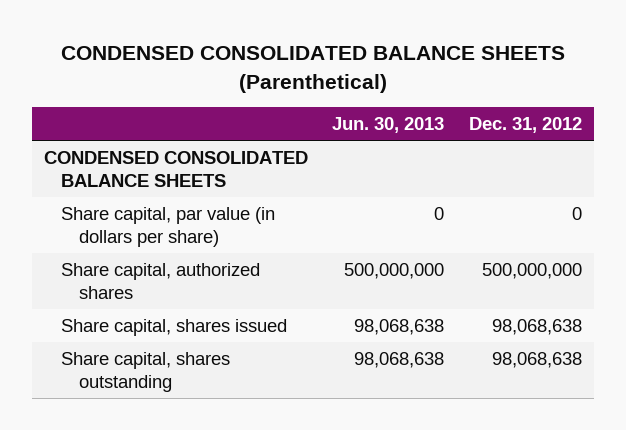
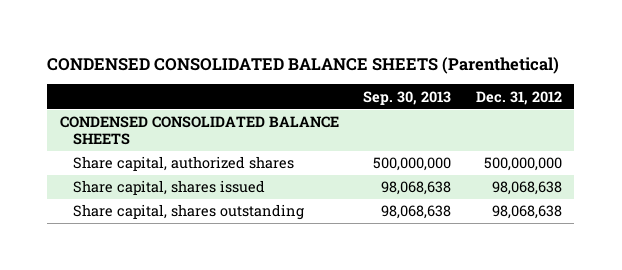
- | Jun. 30, 2013 | Dec. 31, 2012
+ | Sep. 30, 2013 | Dec. 31, 2012
- Share capital, par value (in dollars per share) | 0 | 0

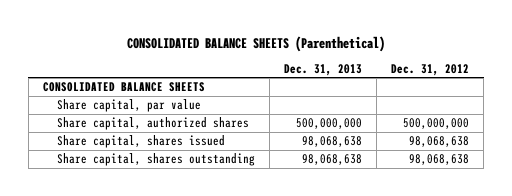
- CONDENSED CONSOLIDATED BALANCE SHEETS (Parenthetical)
+ CONSOLIDATED BALANCE SHEETS (Parenthetical)
- | Sep. 30, 2013 | Dec. 31, 2012
+ | Dec. 31, 2013 | Dec. 31, 2012
- CONDENSED CONSOLIDATED BALANCE SHEETS
+ CONSOLIDATED BALANCE SHEETS
+ Share capital, par value

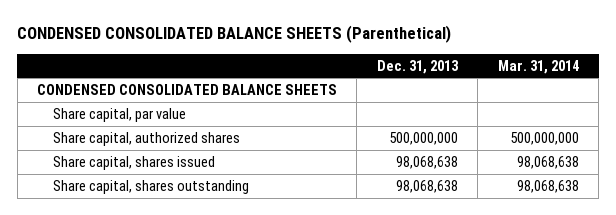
- CONSOLIDATED BALANCE SHEETS (Parenthetical)
+ CONDENSED CONSOLIDATED BALANCE SHEETS (Parenthetical)
- | Dec. 31, 2013 | Dec. 31, 2012
+ | Dec. 31, 2013 | Mar. 31, 2014
- CONSOLIDATED BALANCE SHEETS
+ CONDENSED CONSOLIDATED BALANCE SHEETS

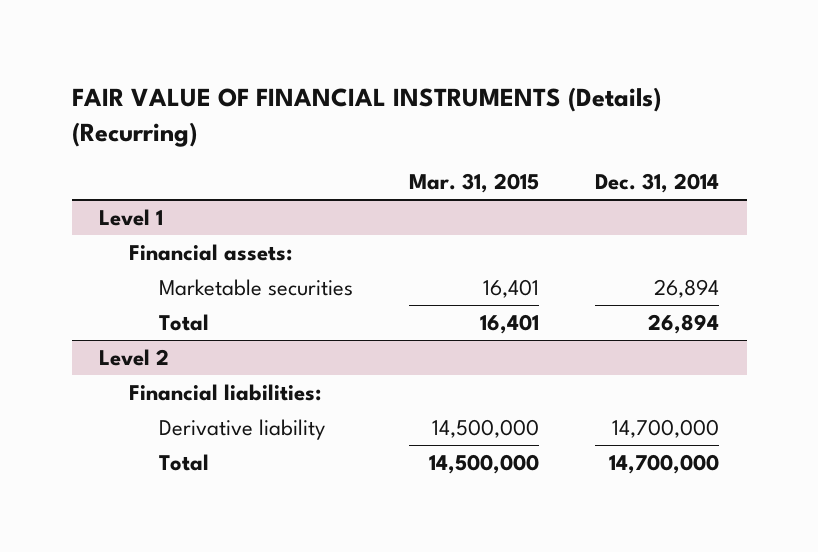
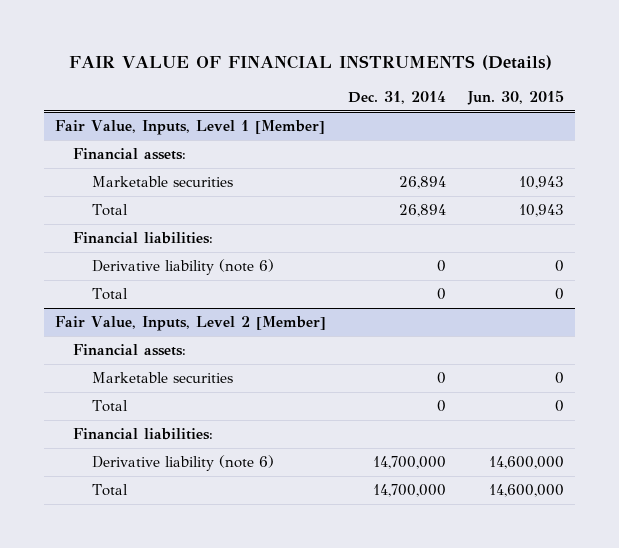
- FAIR VALUE OF FINANCIAL INSTRUMENTS (Details) (Recurring)
+ FAIR VALUE OF FINANCIAL INSTRUMENTS (Details)
- | Mar. 31, 2015 | Dec. 31, 2014
+ | Dec. 31, 2014 | Jun. 30, 2015
- Level 1
+ Fair Value, Inputs, Level 1 [Member]
- Level 2
- Derivative liability | 14,500,000 | 14,700,000
+ Derivative liability (note 6) | 0 | 0
+ Total | 0 | 0
+ Fair Value, Inputs, Level 2 [Member]
+ Financial assets:
+ Marketable securities | 0 | 0
+ Total | 0 | 0
+ Financial liabilities:
+ Derivative liability (note 6) | 14,700,000 | 14,600,000

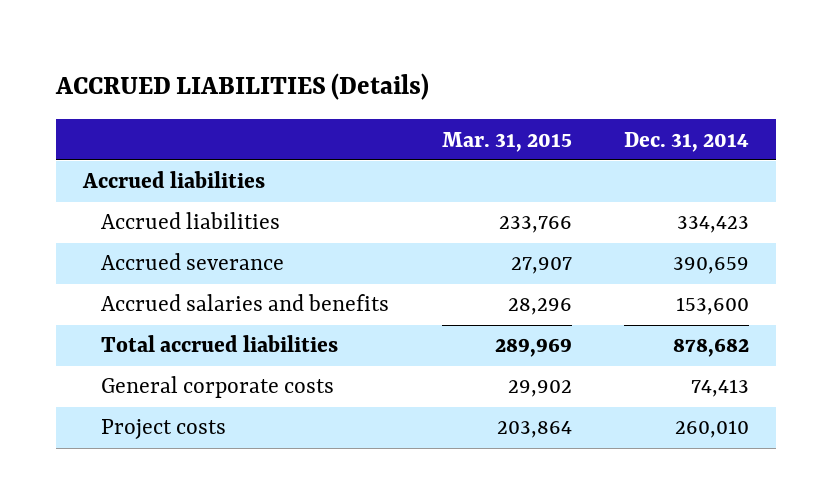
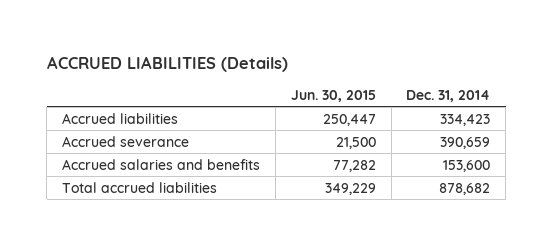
- | Mar. 31, 2015 | Dec. 31, 2014
+ | Jun. 30, 2015 | Dec. 31, 2014
- Accrued liabilities
- General corporate costs | 29,902 | 74,413
- Project costs | 203,864 | 260,010

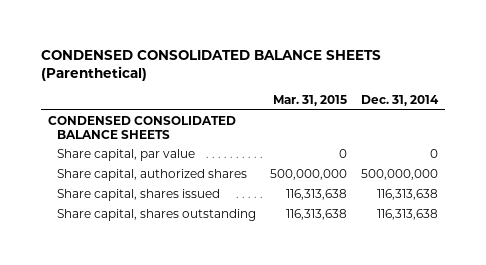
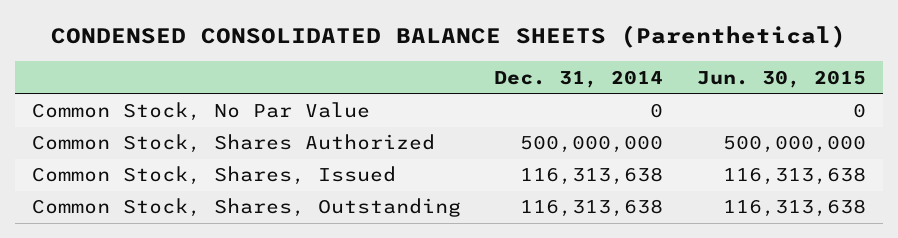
- | Mar. 31, 2015 | Dec. 31, 2014
+ | Dec. 31, 2014 | Jun. 30, 2015
- CONDENSED CONSOLIDATED BALANCE SHEETS
- Share capital, par value | 0 | 0
- Share capital, authorized shares | 500,000,000 | 500,000,000
- Share capital, shares issued | 116,313,638 | 116,313,638
- Share capital, shares outstanding | 116,313,638 | 116,313,638
+ Common Stock, No Par Value | 0 | 0
+ Common Stock, Shares Authorized | 500,000,000 | 500,000,000
+ Common Stock, Shares, Issued | 116,313,638 | 116,313,638
+ Common Stock, Shares, Outstanding | 116,313,638 | 116,313,638

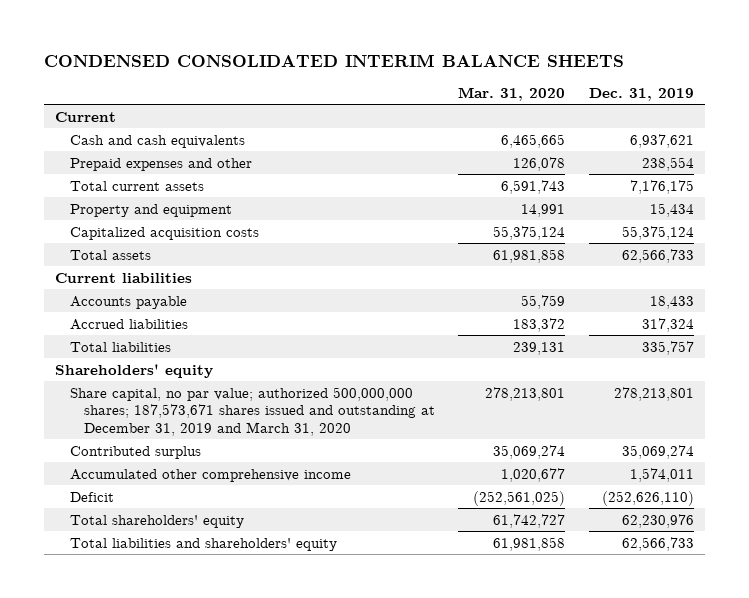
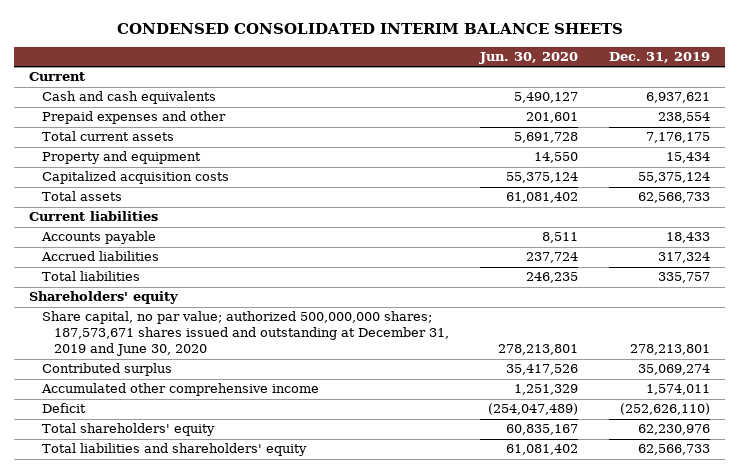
- | Mar. 31, 2020 | Dec. 31, 2019
+ | Jun. 30, 2020 | Dec. 31, 2019
- Share capital, no par value; authorized 500,000,000 shares; 187,573,671 shares issued and outstanding at December 31, 2019 and March 31, 2020 | 278,213,801 | 278,213,801
+ Share capital, no par value; authorized 500,000,000 shares; 187,573,671 shares issued and outstanding at December 31, 2019 and June 30, 2020 | 278,213,801 | 278,213,801

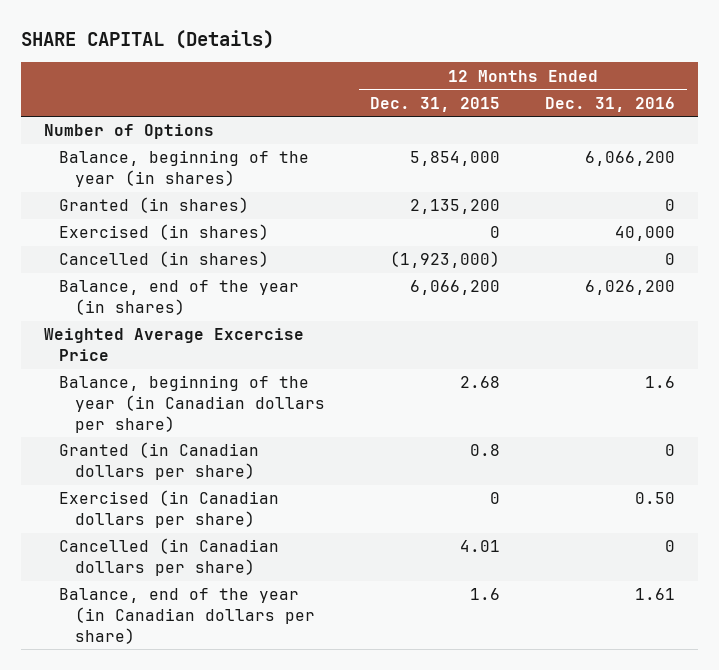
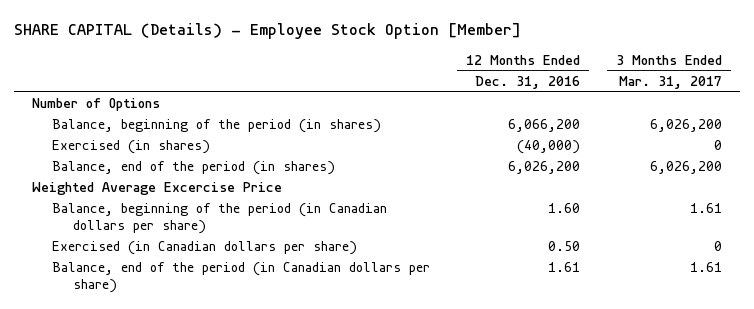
- SHARE CAPITAL (Details)
+ SHARE CAPITAL (Details) - Employee Stock Option [Member]
- | 12 Months Ended Dec. 31, 2015 | 12 Months Ended Dec. 31, 2016
+ | 12 Months Ended Dec. 31, 2016 | 3 Months Ended Mar. 31, 2017
- Balance, beginning of the year (in shares) | 5,854,000 | 6,066,200
- Granted (in shares) | 2,135,200 | 0
- Exercised (in shares) | 0 | 40,000
- Cancelled (in shares) | (1,923,000) | 0
- Balance, end of the year (in shares) | 6,066,200 | 6,026,200
+ Balance, beginning of the period (in shares) | 6,066,200 | 6,026,200
+ Exercised (in shares) | (40,000) | 0
+ Balance, end of the period (in shares) | 6,026,200 | 6,026,200
- Balance, beginning of the year (in Canadian dollars per share) | 2.68 | 1.6
- Granted (in Canadian dollars per share) | 0.8 | 0
+ Balance, beginning of the period (in Canadian dollars per share) | 1.60 | 1.61
- Cancelled (in Canadian dollars per share) | 4.01 | 0
- Balance, end of the year (in Canadian dollars per share) | 1.6 | 1.61
+ Balance, end of the period (in Canadian dollars per share) | 1.61 | 1.61

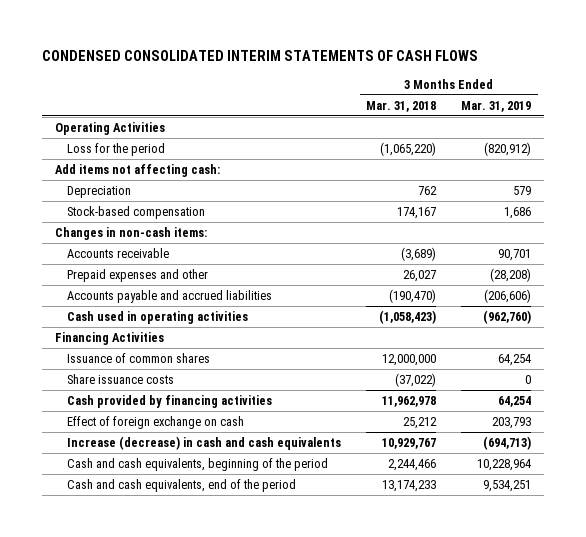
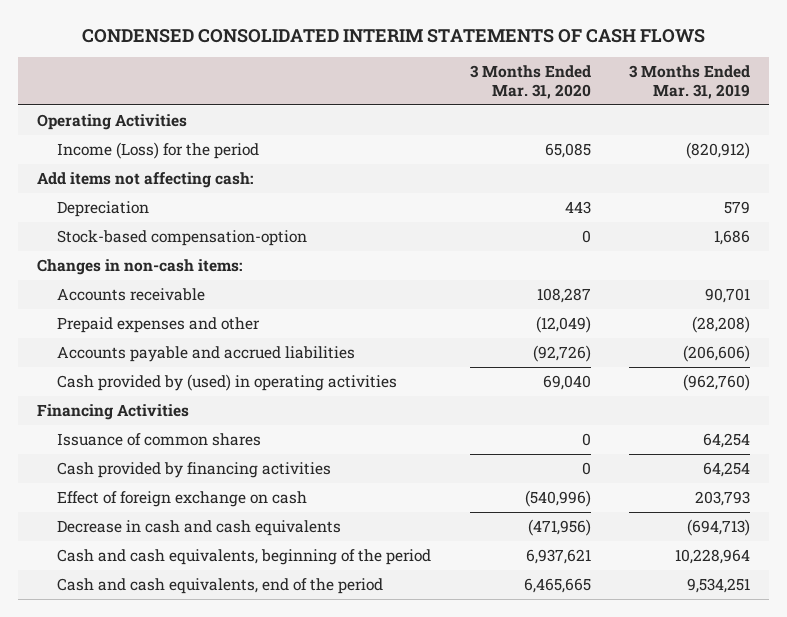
- | 3 Months Ended Mar. 31, 2018 | 3 Months Ended Mar. 31, 2019
+ | 3 Months Ended Mar. 31, 2020 | 3 Months Ended Mar. 31, 2019
- Loss for the period | (1,065,220) | (820,912)
+ Income (Loss) for the period | 65,085 | (820,912)
- Stock-based compensation | 174,167 | 1,686
+ Stock-based compensation-option | 0 | 1,686
- Cash used in operating activities | (1,058,423) | (962,760)
+ Cash provided by (used) in operating activities | 69,040 | (962,760)
- Share issuance costs | (37,022) | 0
- Increase (decrease) in cash and cash equivalents | 10,929,767 | (694,713)
+ Decrease in cash and cash equivalents | (471,956) | (694,713)

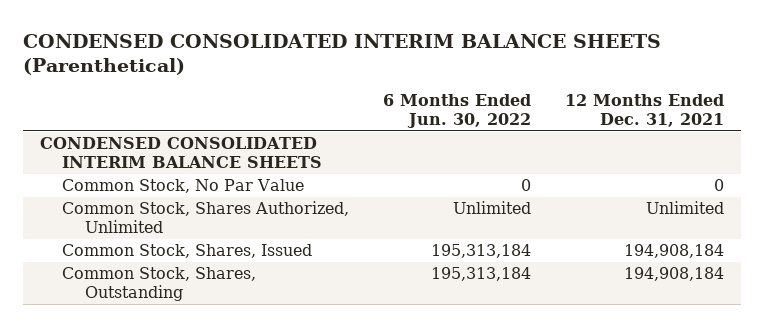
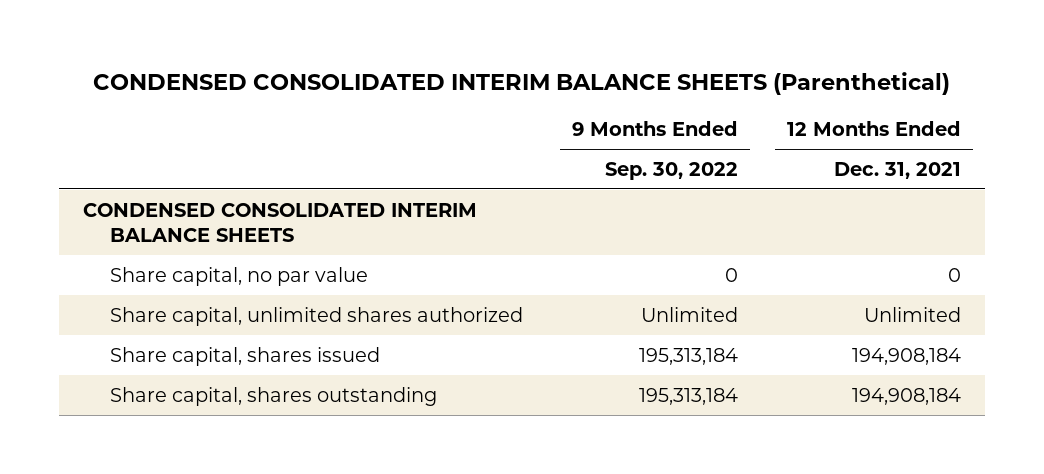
- | 6 Months Ended Jun. 30, 2022 | 12 Months Ended Dec. 31, 2021
+ | 9 Months Ended Sep. 30, 2022 | 12 Months Ended Dec. 31, 2021
- Common Stock, No Par Value | 0 | 0
- Common Stock, Shares Authorized, Unlimited | Unlimited | Unlimited
- Common Stock, Shares, Issued | 195,313,184 | 194,908,184
- Common Stock, Shares, Outstanding | 195,313,184 | 194,908,184
+ Share capital, no par value | 0 | 0
+ Share capital, unlimited shares authorized | Unlimited | Unlimited
+ Share capital, shares issued | 195,313,184 | 194,908,184
+ Share capital, shares outstanding | 195,313,184 | 194,908,184

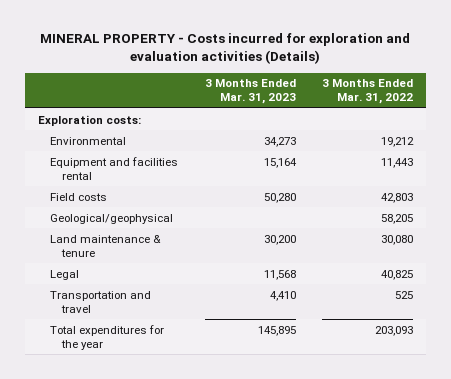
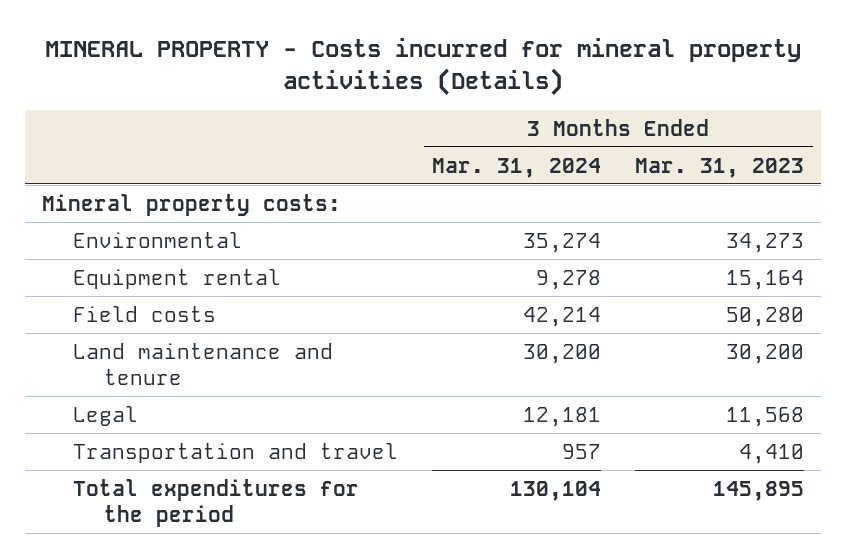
- MINERAL PROPERTY - Costs incurred for exploration and evaluation activities (Details)
+ MINERAL PROPERTY - Costs incurred for mineral property activities (Details)
- | 3 Months Ended Mar. 31, 2023 | 3 Months Ended Mar. 31, 2022
+ | 3 Months Ended Mar. 31, 2024 | 3 Months Ended Mar. 31, 2023
- Exploration costs:
+ Mineral property costs:
- Equipment and facilities rental | 15,164 | 11,443
+ Equipment rental | 9,278 | 15,164
- Geological/geophysical | | 58,205
- Land maintenance & tenure | 30,200 | 30,080
+ Land maintenance and tenure | 30,200 | 30,200
- Total expenditures for the year | 145,895 | 203,093
+ Total expenditures for the period | 130,104 | 145,895

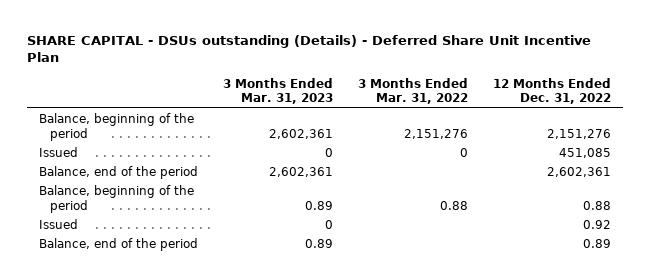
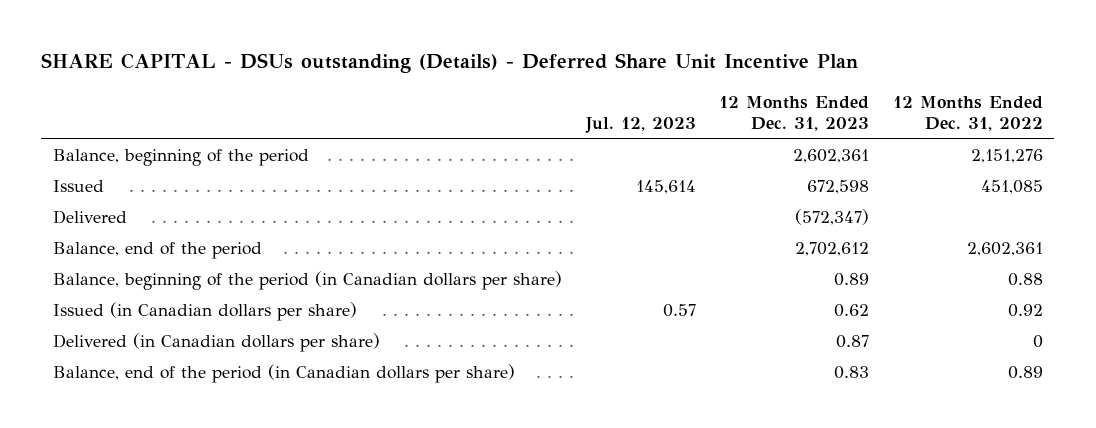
- | 3 Months Ended Mar. 31, 2023 | 3 Months Ended Mar. 31, 2022 | 12 Months Ended Dec. 31, 2022
+ | Jul. 12, 2023 | 12 Months Ended Dec. 31, 2023 | 12 Months Ended Dec. 31, 2022
+ Delivered | | (572,347) |
- Balance, beginning of the period | 0.89 | 0.88 | 0.88
- Issued | 0 | | 0.92
- Balance, end of the period | 0.89 | | 0.89
+ Balance, beginning of the period (in Canadian dollars per share) | | 0.89 | 0.88
+ Issued (in Canadian dollars per share) | 0.57 | 0.62 | 0.92
+ Delivered (in Canadian dollars per share) | | 0.87 | 0
+ Balance, end of the period (in Canadian dollars per share) | | 0.83 | 0.89

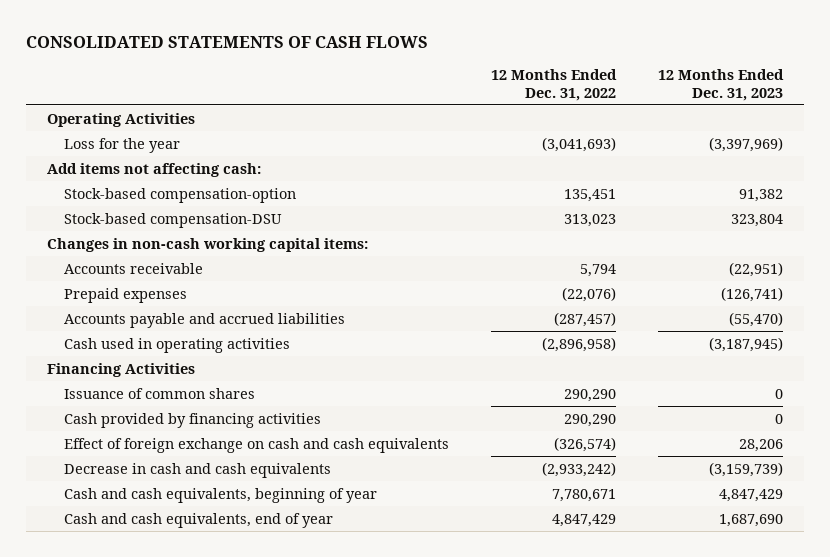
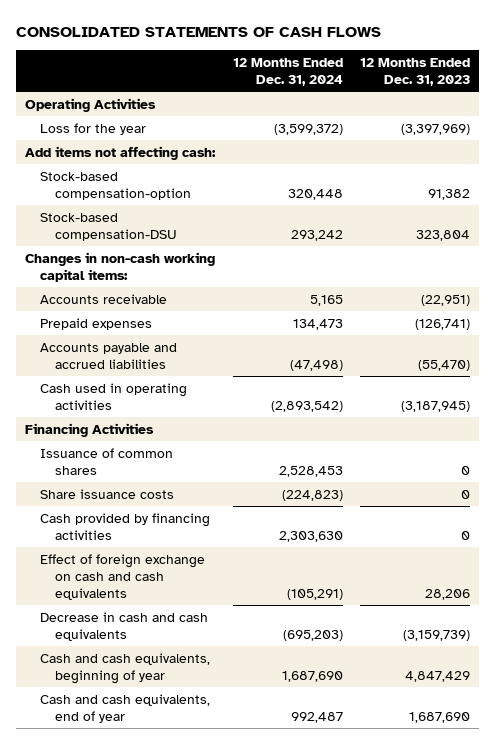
- | 12 Months Ended Dec. 31, 2022 | 12 Months Ended Dec. 31, 2023
+ | 12 Months Ended Dec. 31, 2024 | 12 Months Ended Dec. 31, 2023
+ Share issuance costs | (224,823) | 0

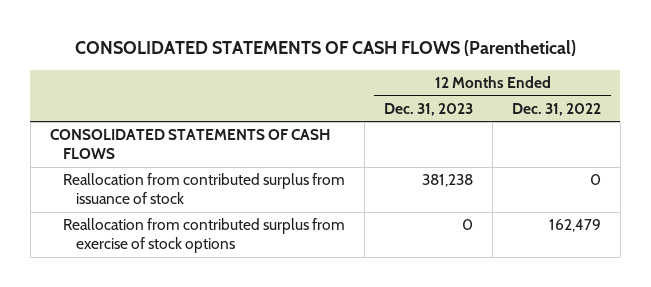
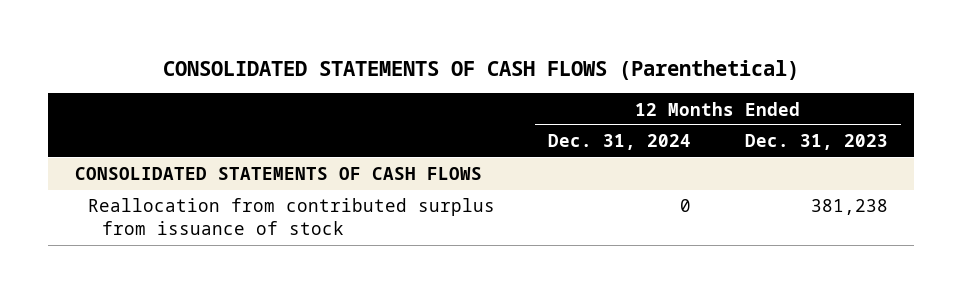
- | 12 Months Ended Dec. 31, 2023 | 12 Months Ended Dec. 31, 2022
+ | 12 Months Ended Dec. 31, 2024 | 12 Months Ended Dec. 31, 2023
- Reallocation from contributed surplus from exercise of stock options | 0 | 162,479

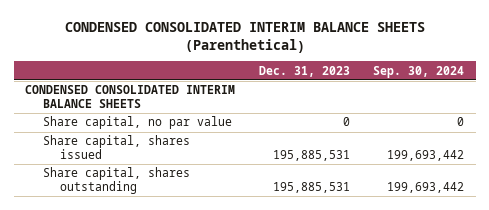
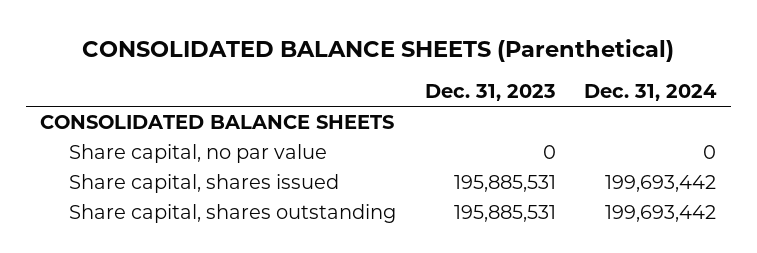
- CONDENSED CONSOLIDATED INTERIM BALANCE SHEETS (Parenthetical)
+ CONSOLIDATED BALANCE SHEETS (Parenthetical)
- | Dec. 31, 2023 | Sep. 30, 2024
+ | Dec. 31, 2023 | Dec. 31, 2024
- CONDENSED CONSOLIDATED INTERIM BALANCE SHEETS
+ CONSOLIDATED BALANCE SHEETS

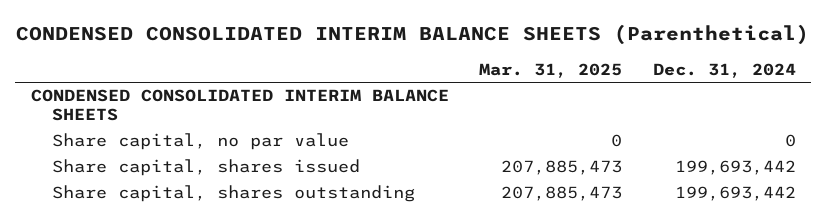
- CONSOLIDATED BALANCE SHEETS (Parenthetical)
+ CONDENSED CONSOLIDATED INTERIM BALANCE SHEETS (Parenthetical)
- | Dec. 31, 2023 | Dec. 31, 2024
+ | Mar. 31, 2025 | Dec. 31, 2024
- CONSOLIDATED BALANCE SHEETS
+ CONDENSED CONSOLIDATED INTERIM BALANCE SHEETS

